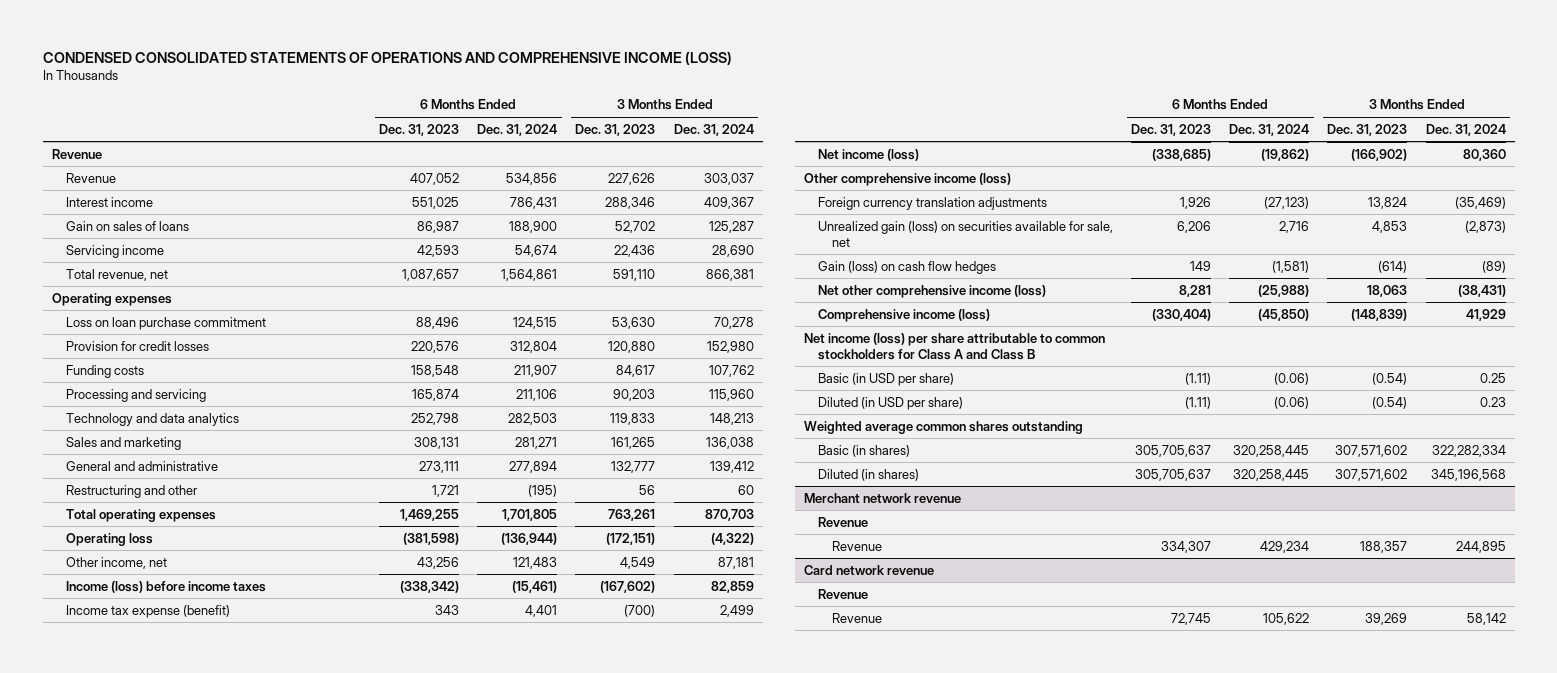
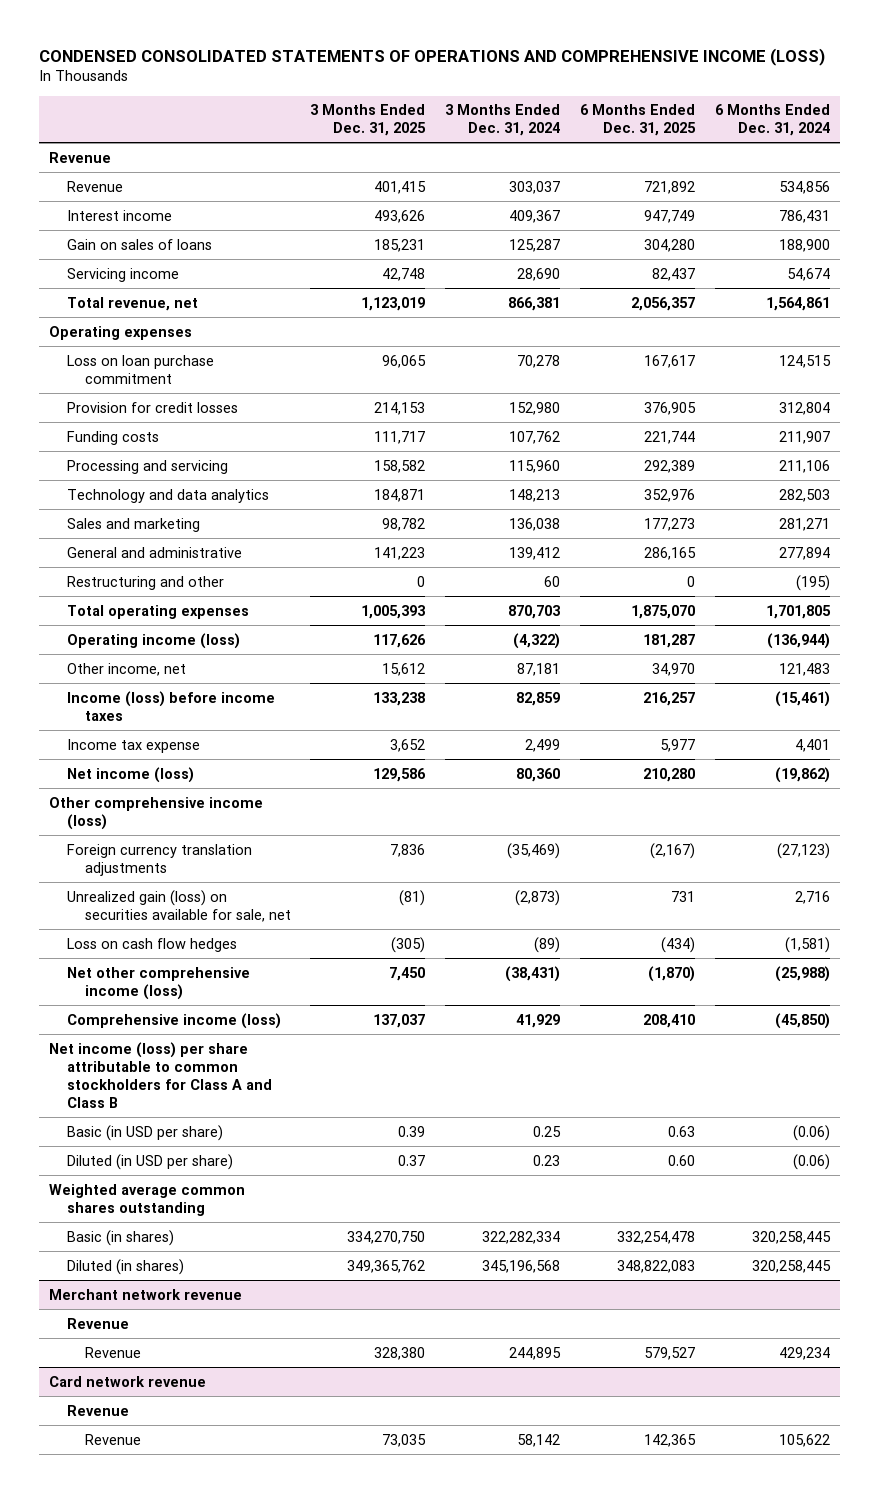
- | 6 Months Ended Dec. 31, 2023 | 6 Months Ended Dec. 31, 2024 | 3 Months Ended Dec. 31, 2023 | 3 Months Ended Dec. 31, 2024
+ | 3 Months Ended Dec. 31, 2025 | 3 Months Ended Dec. 31, 2024 | 6 Months Ended Dec. 31, 2025 | 6 Months Ended Dec. 31, 2024
- Operating loss | (381,598) | (136,944) | (172,151) | (4,322)
+ Operating income (loss) | 117,626 | (4,322) | 181,287 | (136,944)
- Income tax expense (benefit) | 343 | 4,401 | (700) | 2,499
+ Income tax expense | 3,652 | 2,499 | 5,977 | 4,401
- Gain (loss) on cash flow hedges | 149 | (1,581) | (614) | (89)
+ Loss on cash flow hedges | (305) | (89) | (434) | (1,581)

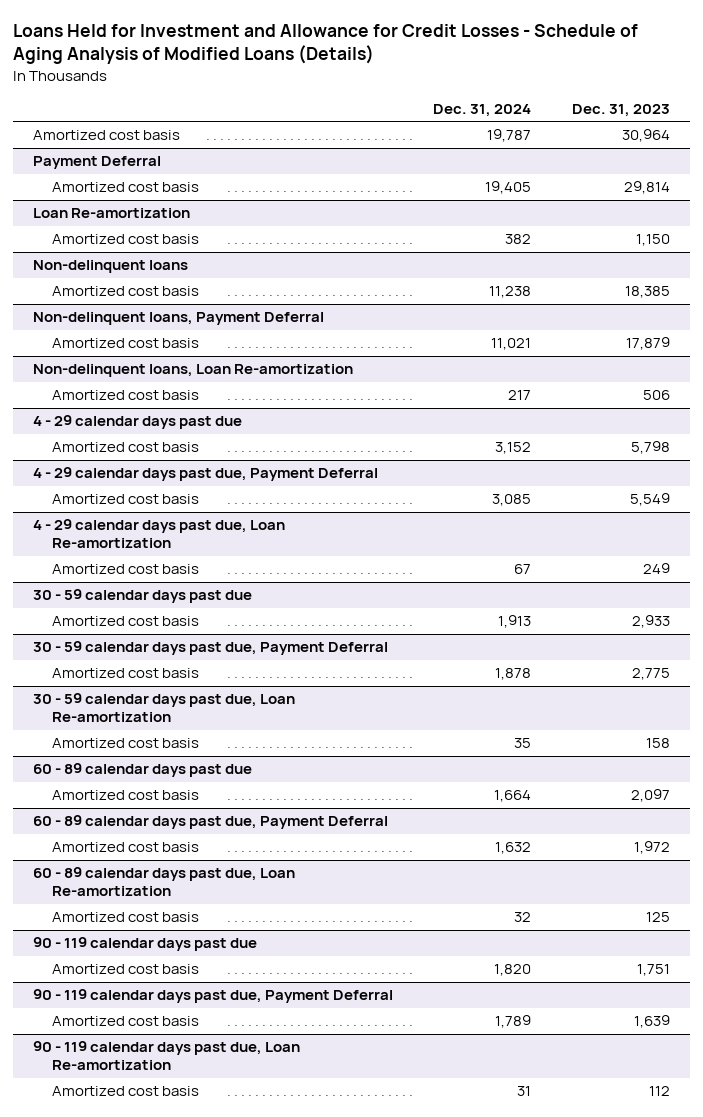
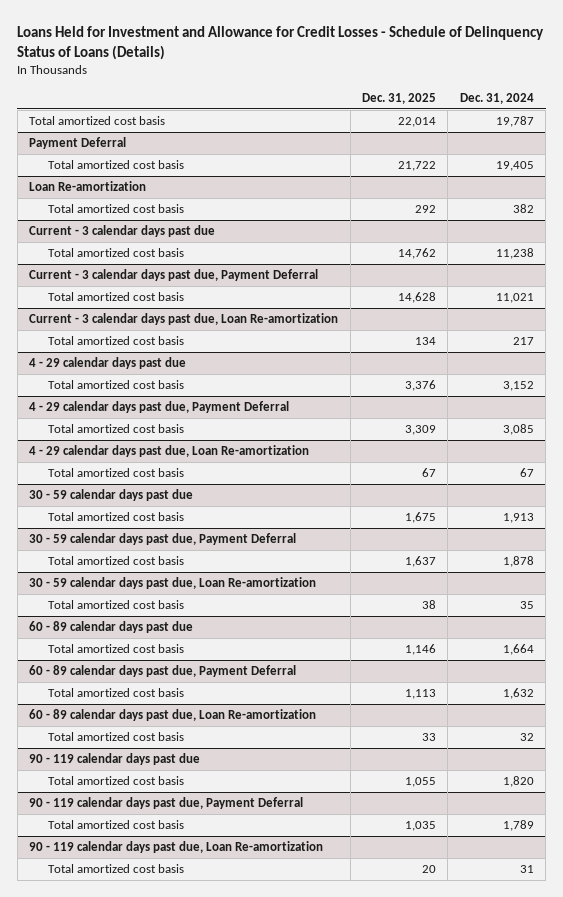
- Loans Held for Investment and Allowance for Credit Losses - Schedule of Aging Analysis of Modified Loans (Details)
+ Loans Held for Investment and Allowance for Credit Losses - Schedule of Delinquency Status of Loans (Details)
- | Dec. 31, 2024 | Dec. 31, 2023
+ | Dec. 31, 2025 | Dec. 31, 2024
- Amortized cost basis | 19,787 | 30,964
+ Total amortized cost basis | 22,014 | 19,787
@ Payment Deferral
- Amortized cost basis | 19,405 | 29,814
+ Total amortized cost basis | 21,722 | 19,405
@ Loan Re-amortization
- Amortized cost basis | 382 | 1,150
- Non-delinquent loans
- Amortized cost basis | 11,238 | 18,385
- Non-delinquent loans, Payment Deferral
- Amortized cost basis | 11,021 | 17,879
- Non-delinquent loans, Loan Re-amortization
- Amortized cost basis | 217 | 506
@ Loan Re-amortization
+ Total amortized cost basis | 292 | 382
+ Current - 3 calendar days past due
+ Total amortized cost basis | 14,762 | 11,238
+ Current - 3 calendar days past due, Payment Deferral
+ Total amortized cost basis | 14,628 | 11,021
+ Current - 3 calendar days past due, Loan Re-amortization
+ Total amortized cost basis | 134 | 217
@ 4 - 29 calendar days past due
- Amortized cost basis | 3,152 | 5,798
+ Total amortized cost basis | 3,376 | 3,152
@ 4 - 29 calendar days past due, Payment Deferral
- Amortized cost basis | 3,085 | 5,549
+ Total amortized cost basis | 3,309 | 3,085
@ 4 - 29 calendar days past due, Loan Re-amortization
- Amortized cost basis | 67 | 249
+ Total amortized cost basis | 67 | 67
@ 30 - 59 calendar days past due
- Amortized cost basis | 1,913 | 2,933
+ Total amortized cost basis | 1,675 | 1,913
@ 30 - 59 calendar days past due, Payment Deferral
- Amortized cost basis | 1,878 | 2,775
+ Total amortized cost basis | 1,637 | 1,878
@ 30 - 59 calendar days past due, Loan Re-amortization
- Amortized cost basis | 35 | 158
+ Total amortized cost basis | 38 | 35
@ 60 - 89 calendar days past due
- Amortized cost basis | 1,664 | 2,097
+ Total amortized cost basis | 1,146 | 1,664
@ 60 - 89 calendar days past due, Payment Deferral
- Amortized cost basis | 1,632 | 1,972
+ Total amortized cost basis | 1,113 | 1,632
@ 60 - 89 calendar days past due, Loan Re-amortization
- Amortized cost basis | 32 | 125
+ Total amortized cost basis | 33 | 32
@ 90 - 119 calendar days past due
- Amortized cost basis | 1,820 | 1,751
+ Total amortized cost basis | 1,055 | 1,820
@ 90 - 119 calendar days past due, Payment Deferral
- Amortized cost basis | 1,789 | 1,639
+ Total amortized cost basis | 1,035 | 1,789
@ 90 - 119 calendar days past due, Loan Re-amortization
- Amortized cost basis | 31 | 112
+ Total amortized cost basis | 20 | 31

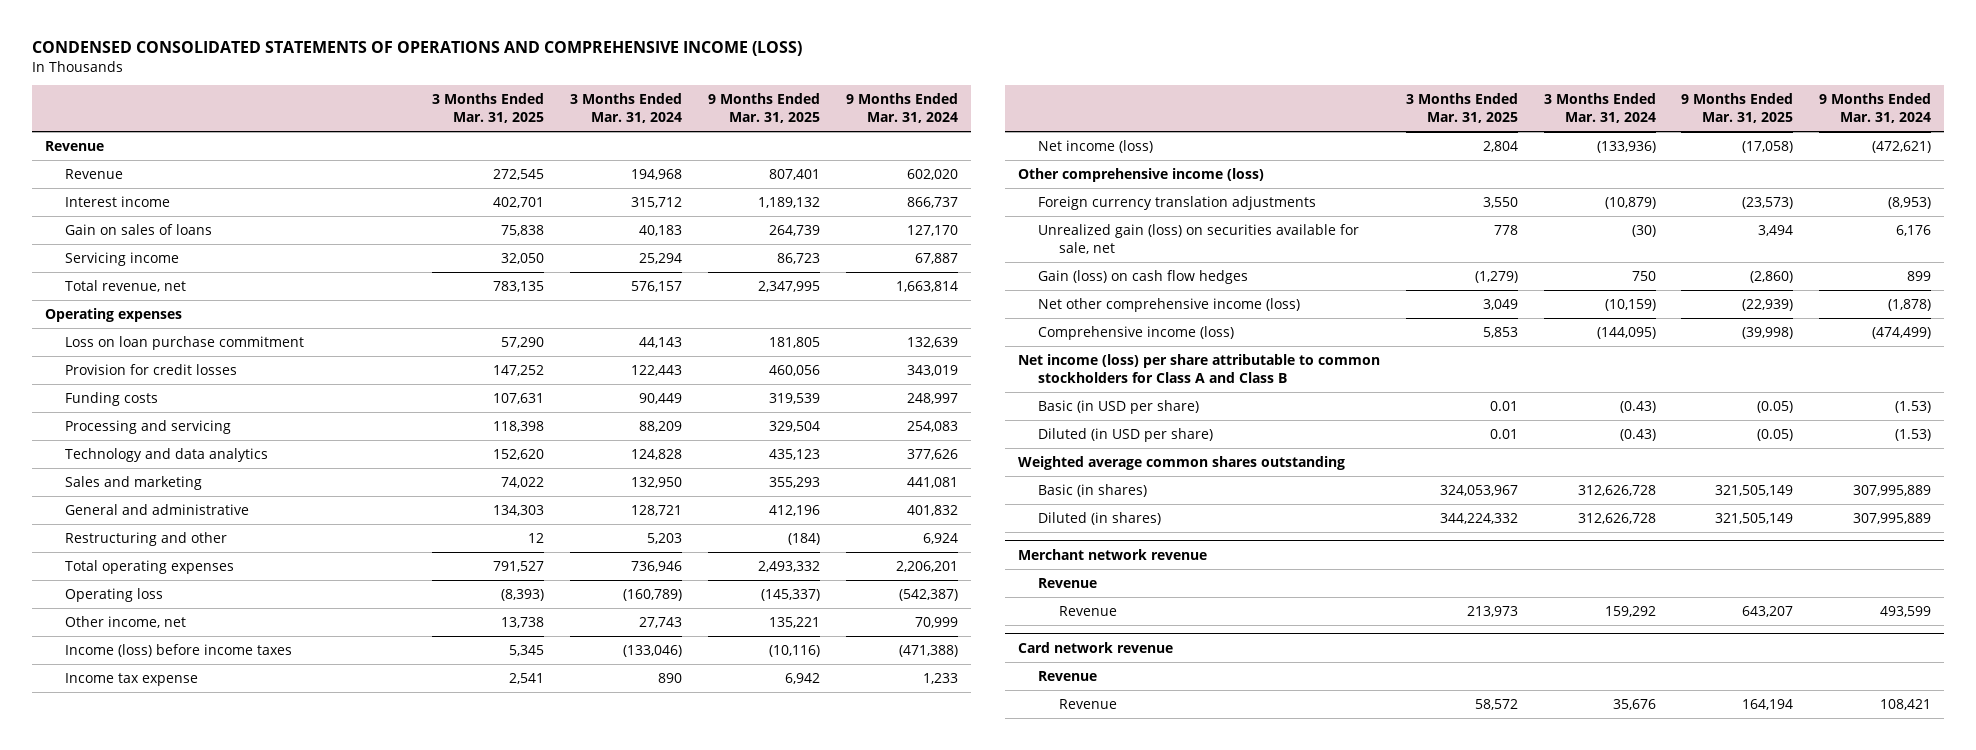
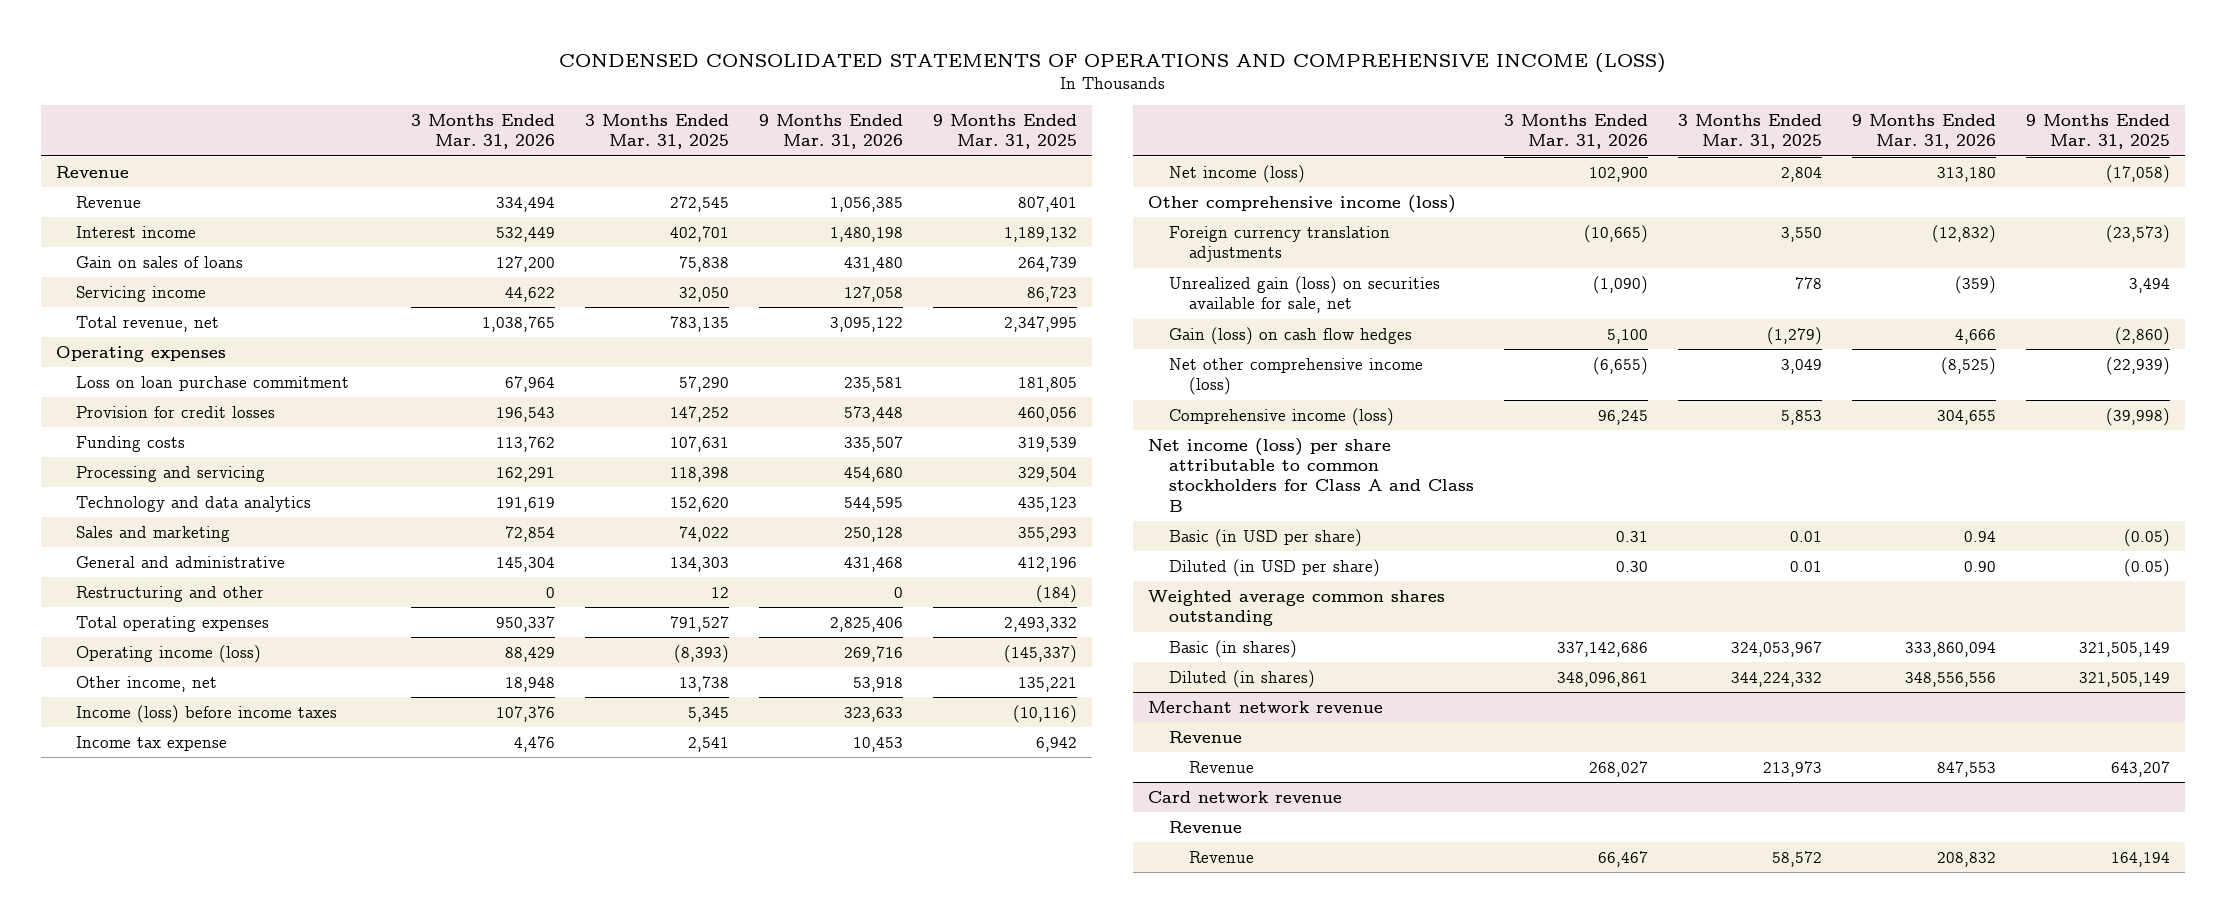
- | 3 Months Ended Mar. 31, 2025 | 3 Months Ended Mar. 31, 2024 | 9 Months Ended Mar. 31, 2025 | 9 Months Ended Mar. 31, 2024
+ | 3 Months Ended Mar. 31, 2026 | 3 Months Ended Mar. 31, 2025 | 9 Months Ended Mar. 31, 2026 | 9 Months Ended Mar. 31, 2025
- Operating loss | (8,393) | (160,789) | (145,337) | (542,387)
+ Operating income (loss) | 88,429 | (8,393) | 269,716 | (145,337)

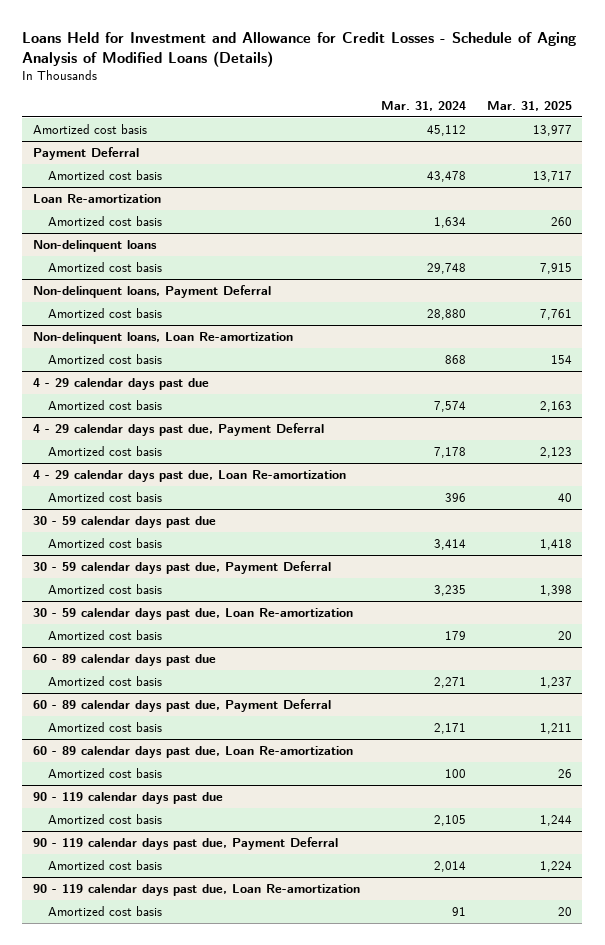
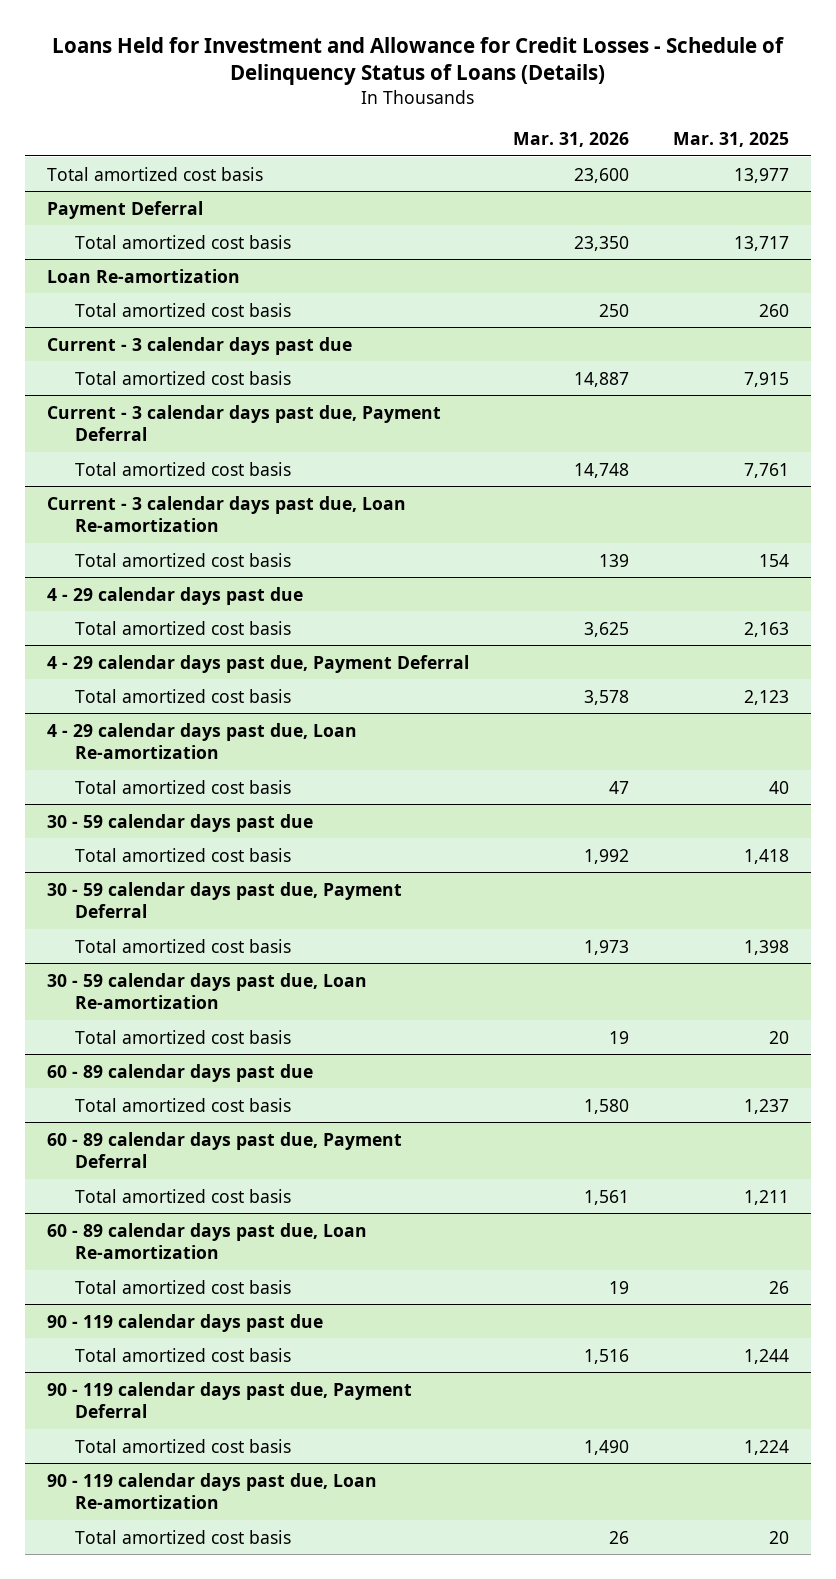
- Loans Held for Investment and Allowance for Credit Losses - Schedule of Aging Analysis of Modified Loans (Details)
+ Loans Held for Investment and Allowance for Credit Losses - Schedule of Delinquency Status of Loans (Details)
- | Mar. 31, 2024 | Mar. 31, 2025
+ | Mar. 31, 2026 | Mar. 31, 2025
- Amortized cost basis | 45,112 | 13,977
+ Total amortized cost basis | 23,600 | 13,977
@ Payment Deferral
- Amortized cost basis | 43,478 | 13,717
+ Total amortized cost basis | 23,350 | 13,717
@ Loan Re-amortization
- Amortized cost basis | 1,634 | 260
- Non-delinquent loans
- Amortized cost basis | 29,748 | 7,915
- Non-delinquent loans, Payment Deferral
- Amortized cost basis | 28,880 | 7,761
- Non-delinquent loans, Loan Re-amortization
- Amortized cost basis | 868 | 154
@ Loan Re-amortization
+ Total amortized cost basis | 250 | 260
+ Current - 3 calendar days past due
+ Total amortized cost basis | 14,887 | 7,915
+ Current - 3 calendar days past due, Payment Deferral
+ Total amortized cost basis | 14,748 | 7,761
+ Current - 3 calendar days past due, Loan Re-amortization
+ Total amortized cost basis | 139 | 154
@ 4 - 29 calendar days past due
- Amortized cost basis | 7,574 | 2,163
+ Total amortized cost basis | 3,625 | 2,163
@ 4 - 29 calendar days past due, Payment Deferral
- Amortized cost basis | 7,178 | 2,123
+ Total amortized cost basis | 3,578 | 2,123
@ 4 - 29 calendar days past due, Loan Re-amortization
- Amortized cost basis | 396 | 40
+ Total amortized cost basis | 47 | 40
@ 30 - 59 calendar days past due
- Amortized cost basis | 3,414 | 1,418
+ Total amortized cost basis | 1,992 | 1,418
@ 30 - 59 calendar days past due, Payment Deferral
- Amortized cost basis | 3,235 | 1,398
+ Total amortized cost basis | 1,973 | 1,398
@ 30 - 59 calendar days past due, Loan Re-amortization
- Amortized cost basis | 179 | 20
+ Total amortized cost basis | 19 | 20
@ 60 - 89 calendar days past due
- Amortized cost basis | 2,271 | 1,237
+ Total amortized cost basis | 1,580 | 1,237
@ 60 - 89 calendar days past due, Payment Deferral
- Amortized cost basis | 2,171 | 1,211
+ Total amortized cost basis | 1,561 | 1,211
@ 60 - 89 calendar days past due, Loan Re-amortization
- Amortized cost basis | 100 | 26
+ Total amortized cost basis | 19 | 26
@ 90 - 119 calendar days past due
- Amortized cost basis | 2,105 | 1,244
+ Total amortized cost basis | 1,516 | 1,244
@ 90 - 119 calendar days past due, Payment Deferral
- Amortized cost basis | 2,014 | 1,224
+ Total amortized cost basis | 1,490 | 1,224
@ 90 - 119 calendar days past due, Loan Re-amortization
- Amortized cost basis | 91 | 20
+ Total amortized cost basis | 26 | 20

